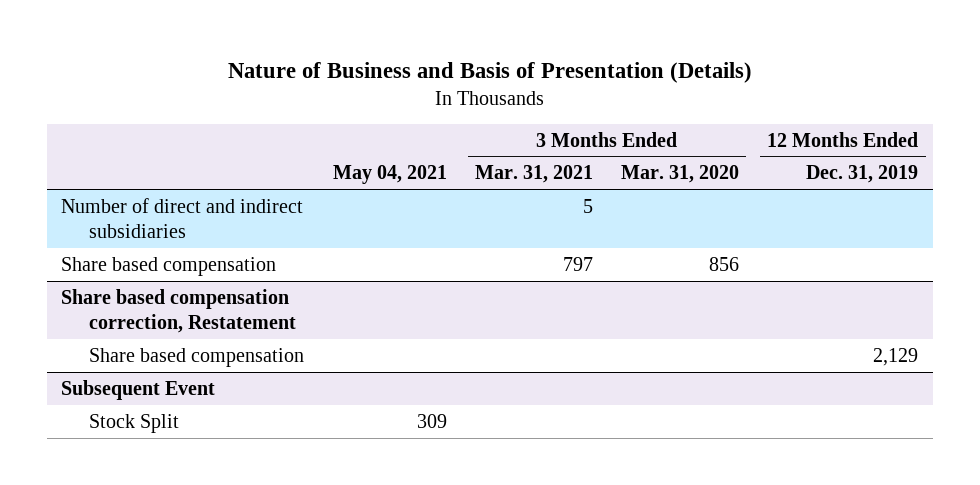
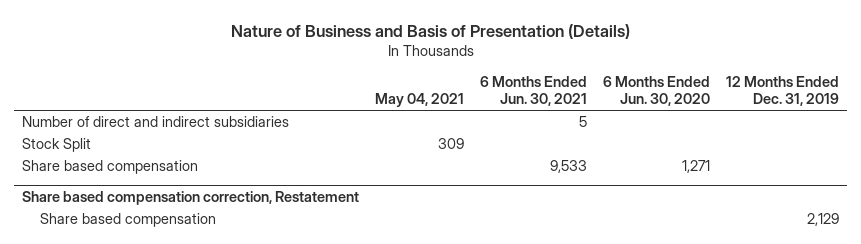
- | May 04, 2021 | 3 Months Ended Mar. 31, 2021 | 3 Months Ended Mar. 31, 2020 | 12 Months Ended Dec. 31, 2019
+ | May 04, 2021 | 6 Months Ended Jun. 30, 2021 | 6 Months Ended Jun. 30, 2020 | 12 Months Ended Dec. 31, 2019
+ Stock Split | 309 | | |
- Subsequent Event
- Stock Split | 309 | | |

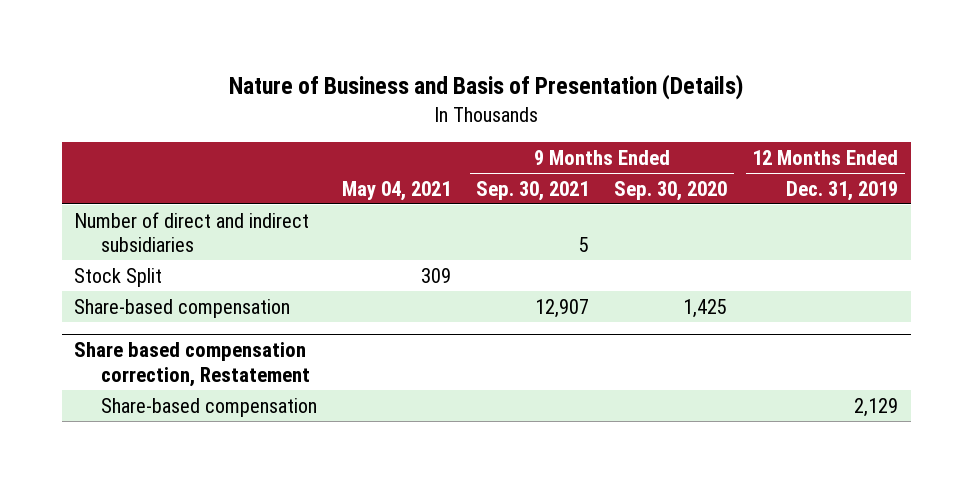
- | May 04, 2021 | 6 Months Ended Jun. 30, 2021 | 6 Months Ended Jun. 30, 2020 | 12 Months Ended Dec. 31, 2019
+ | May 04, 2021 | 9 Months Ended Sep. 30, 2021 | 9 Months Ended Sep. 30, 2020 | 12 Months Ended Dec. 31, 2019
- Share based compensation | | 9,533 | 1,271 |
+ Share-based compensation | | 12,907 | 1,425 |
@ Share based compensation correction, Restatement
- Share based compensation | | | | 2,129
+ Share-based compensation | | | | 2,129

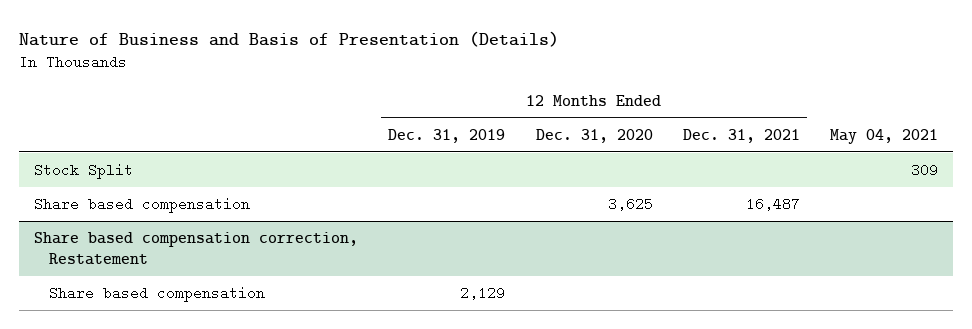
- | May 04, 2021 | 9 Months Ended Sep. 30, 2021 | 9 Months Ended Sep. 30, 2020 | 12 Months Ended Dec. 31, 2019
+ | 12 Months Ended Dec. 31, 2019 | 12 Months Ended Dec. 31, 2020 | 12 Months Ended Dec. 31, 2021 | May 04, 2021
- Number of direct and indirect subsidiaries | | 5 | |
- Share-based compensation | | 12,907 | 1,425 |
+ Share based compensation | | 3,625 | 16,487 |
@ Share based compensation correction, Restatement
- Share-based compensation | | | | 2,129
+ Share based compensation | 2,129 | | |

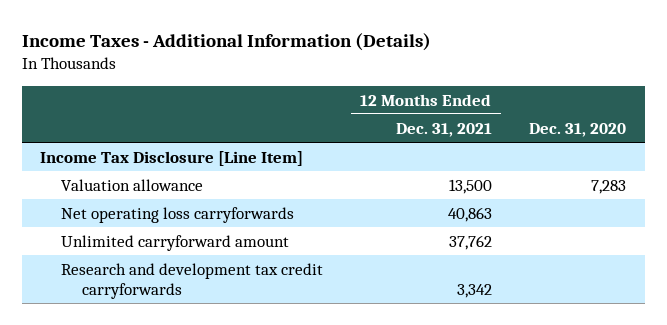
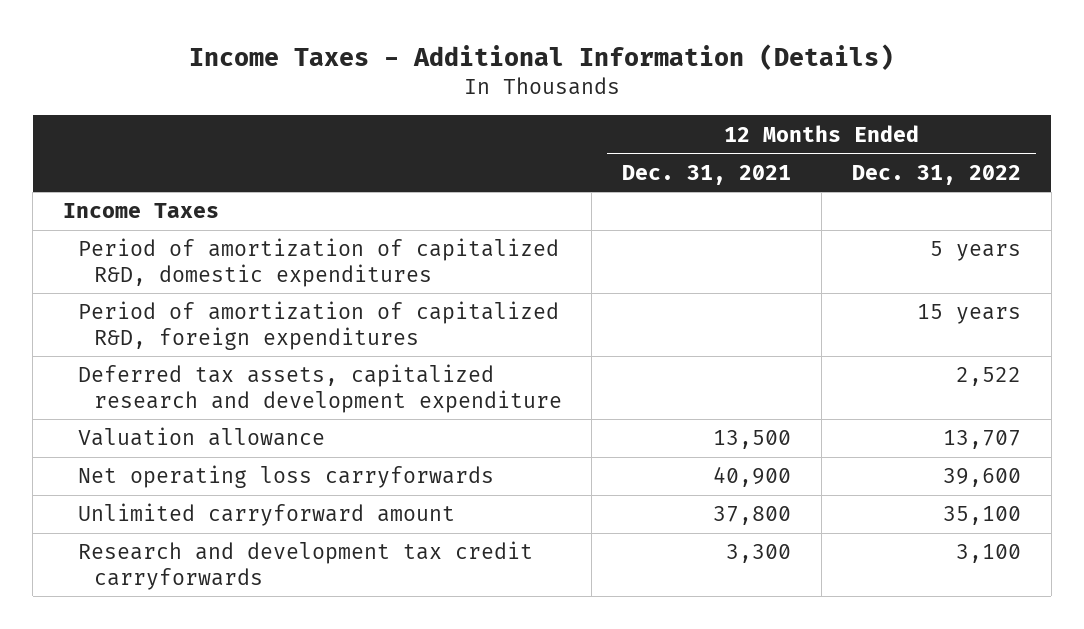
- | 12 Months Ended Dec. 31, 2021 | Dec. 31, 2020
+ | 12 Months Ended Dec. 31, 2021 | 12 Months Ended Dec. 31, 2022
- Income Tax Disclosure [Line Item]
+ Income Taxes
+ Period of amortization of capitalized R&D, domestic expenditures | | 5 years
+ Period of amortization of capitalized R&D, foreign expenditures | | 15 years
+ Deferred tax assets, capitalized research and development expenditure | | 2,522
- Net operating loss carryforwards | 40,863 |
- Unlimited carryforward amount | 37,762 |
- Research and development tax credit carryforwards | 3,342 |
+ Net operating loss carryforwards | 40,900 | 39,600
+ Unlimited carryforward amount | 37,800 | 35,100
+ Research and development tax credit carryforwards | 3,300 | 3,100

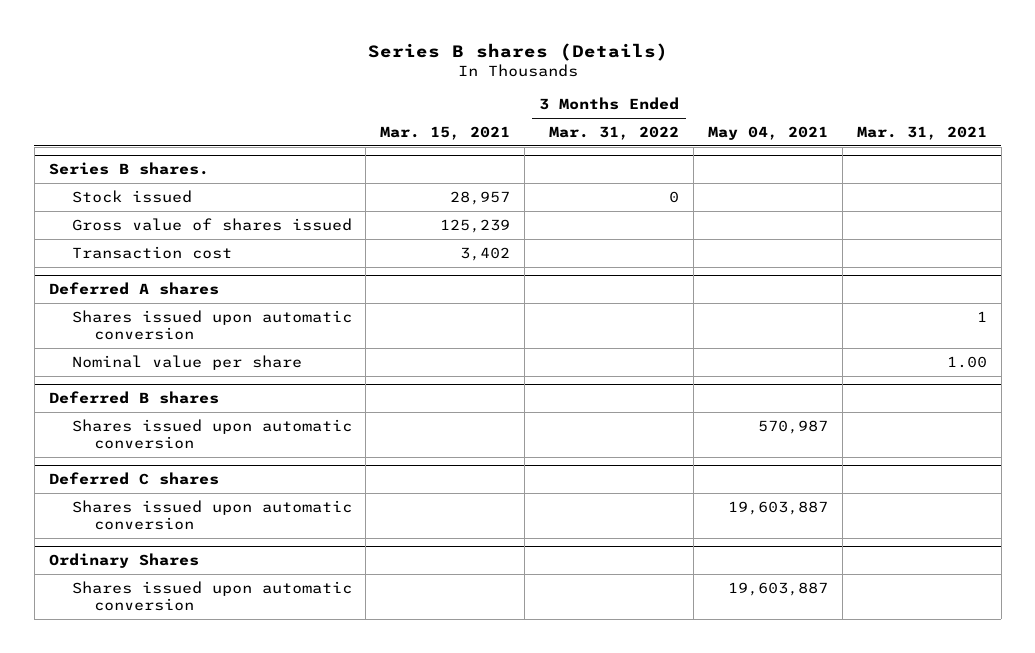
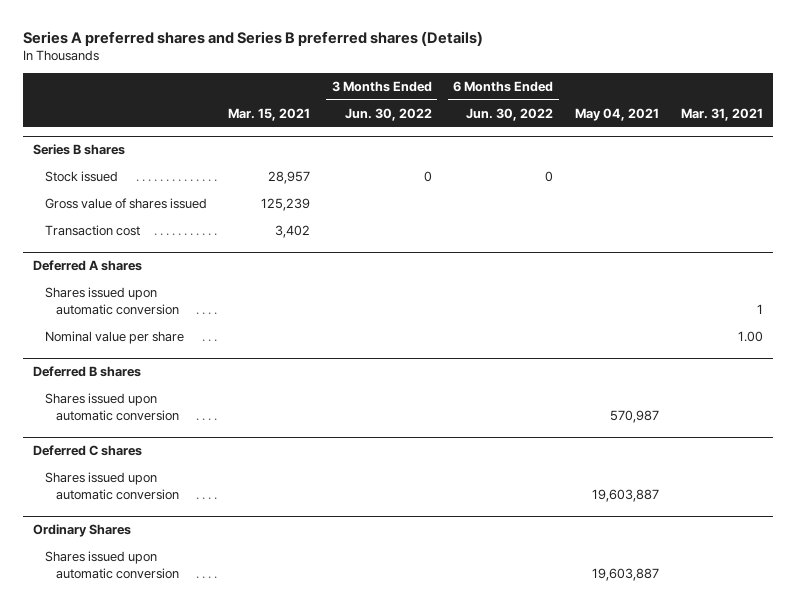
- Series B shares (Details)
+ Series A preferred shares and Series B preferred shares (Details)
- | Mar. 15, 2021 | 3 Months Ended Mar. 31, 2022 | May 04, 2021 | Mar. 31, 2021
+ | Mar. 15, 2021 | 3 Months Ended Jun. 30, 2022 | 6 Months Ended Jun. 30, 2022 | May 04, 2021 | Mar. 31, 2021
- Series B shares.
+ Series B shares

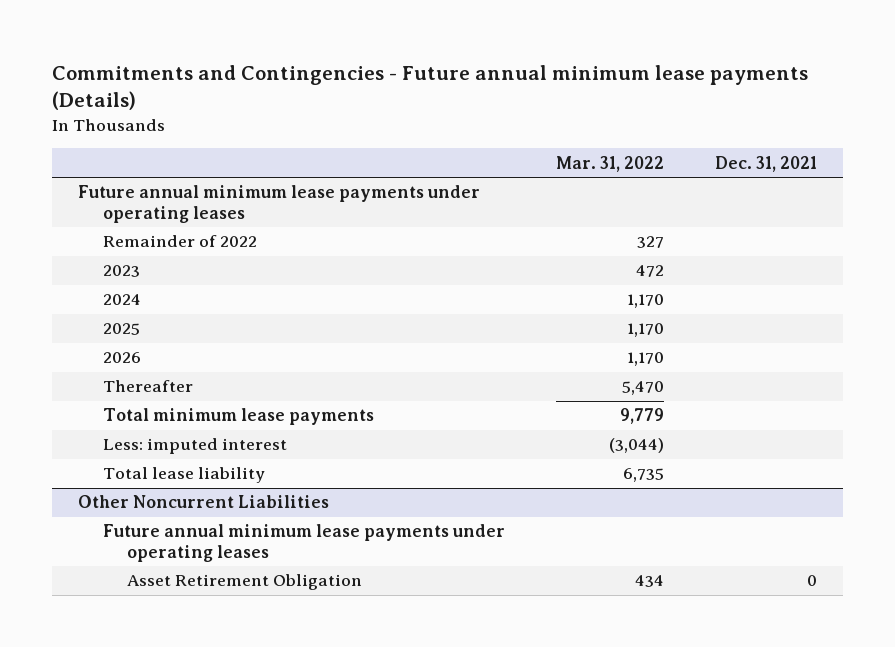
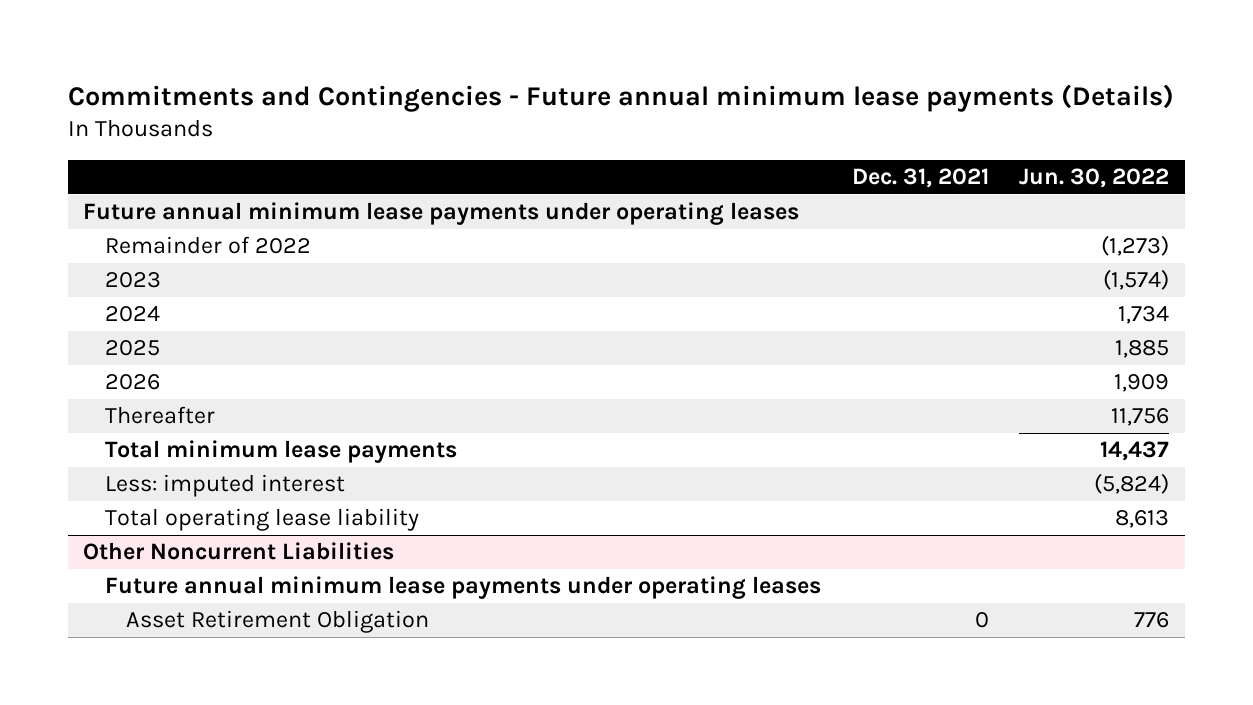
- | Mar. 31, 2022 | Dec. 31, 2021
+ | Dec. 31, 2021 | Jun. 30, 2022
- Total lease liability | 6,735 |
+ Total operating lease liability | | 8,613

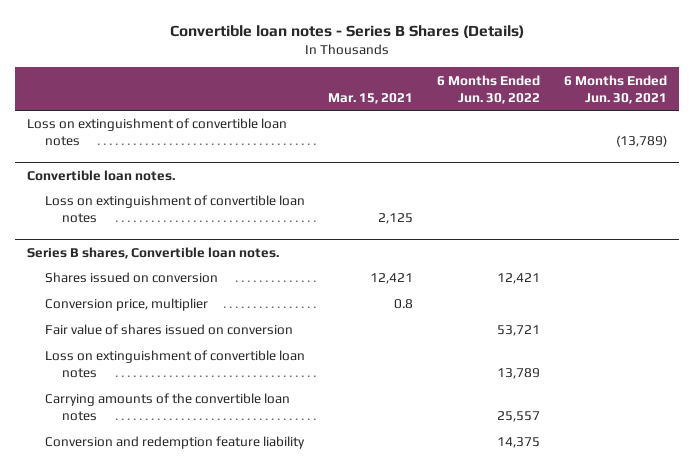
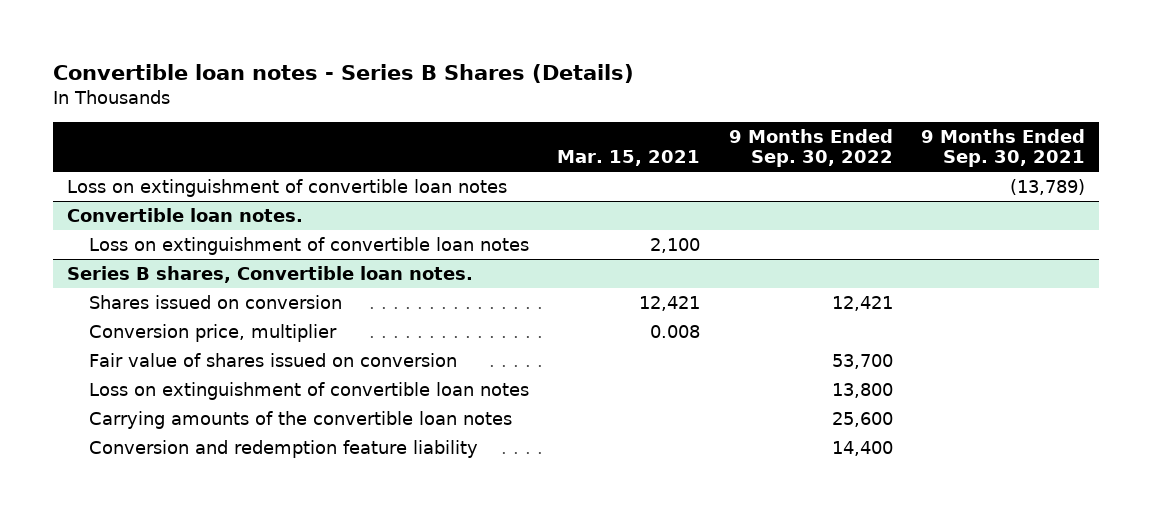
- | Mar. 15, 2021 | 6 Months Ended Jun. 30, 2022 | 6 Months Ended Jun. 30, 2021
+ | Mar. 15, 2021 | 9 Months Ended Sep. 30, 2022 | 9 Months Ended Sep. 30, 2021
@ Convertible loan notes.
- Loss on extinguishment of convertible loan notes | 2,125 | |
+ Loss on extinguishment of convertible loan notes | 2,100 | |
@ Series B shares, Convertible loan notes.
- Conversion price, multiplier | 0.8 | |
+ Conversion price, multiplier | 0.008 | |

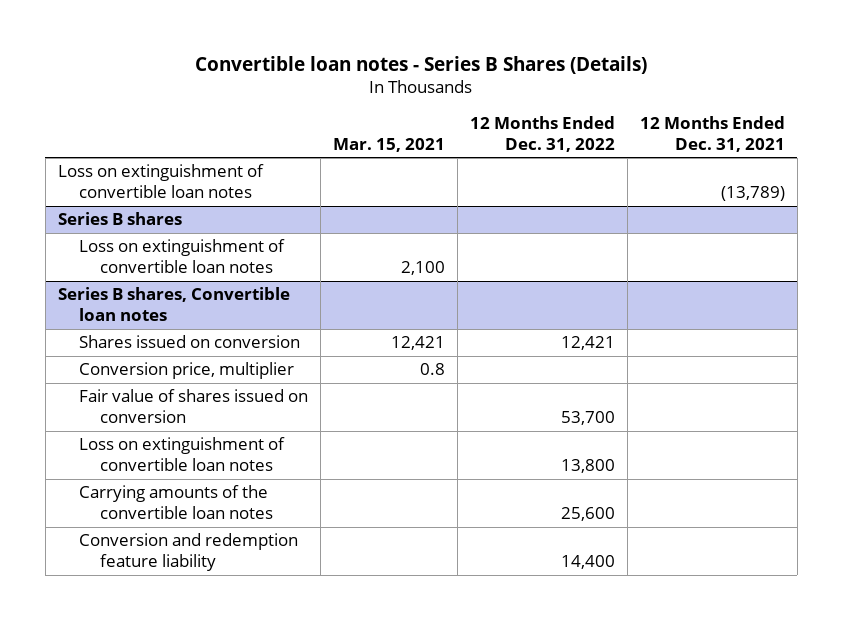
- | Mar. 15, 2021 | 9 Months Ended Sep. 30, 2022 | 9 Months Ended Sep. 30, 2021
+ | Mar. 15, 2021 | 12 Months Ended Dec. 31, 2022 | 12 Months Ended Dec. 31, 2021
- Convertible loan notes.
+ Series B shares
- Series B shares, Convertible loan notes.
+ Series B shares, Convertible loan notes
- Conversion price, multiplier | 0.008 | |
+ Conversion price, multiplier | 0.8 | |

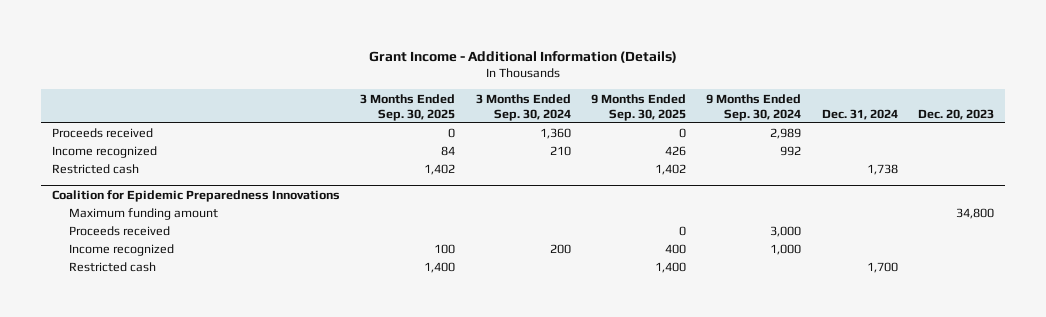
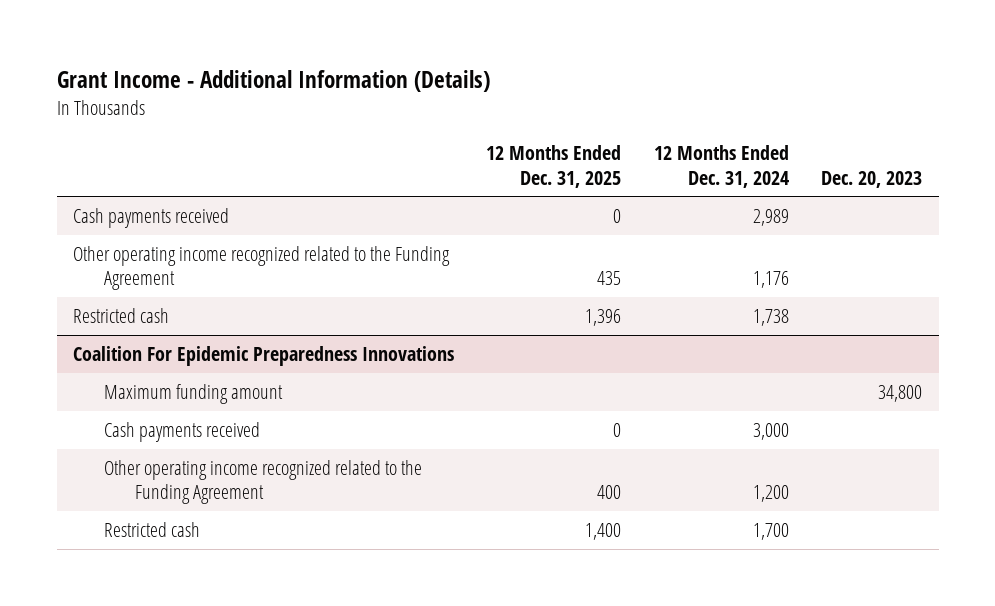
- | 3 Months Ended Sep. 30, 2025 | 3 Months Ended Sep. 30, 2024 | 9 Months Ended Sep. 30, 2025 | 9 Months Ended Sep. 30, 2024 | Dec. 31, 2024 | Dec. 20, 2023
+ | 12 Months Ended Dec. 31, 2025 | 12 Months Ended Dec. 31, 2024 | Dec. 20, 2023
- Proceeds received | 0 | 1,360 | 0 | 2,989 | |
- Income recognized | 84 | 210 | 426 | 992 | |
+ Cash payments received | 0 | 2,989 |
+ Other operating income recognized related to the Funding Agreement | 435 | 1,176 |
- Coalition for Epidemic Preparedness Innovations
+ Coalition For Epidemic Preparedness Innovations
- Proceeds received | | | 0 | 3,000 | |
- Income recognized | 100 | 200 | 400 | 1,000 | |
+ Cash payments received | 0 | 3,000 |
+ Other operating income recognized related to the Funding Agreement | 400 | 1,200 |

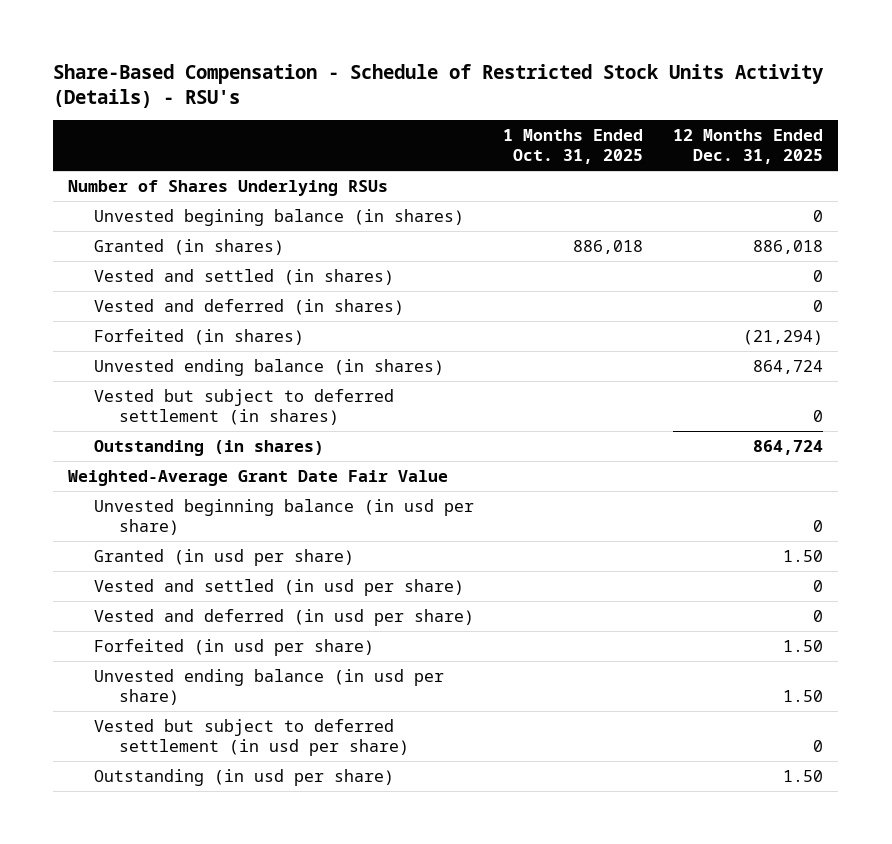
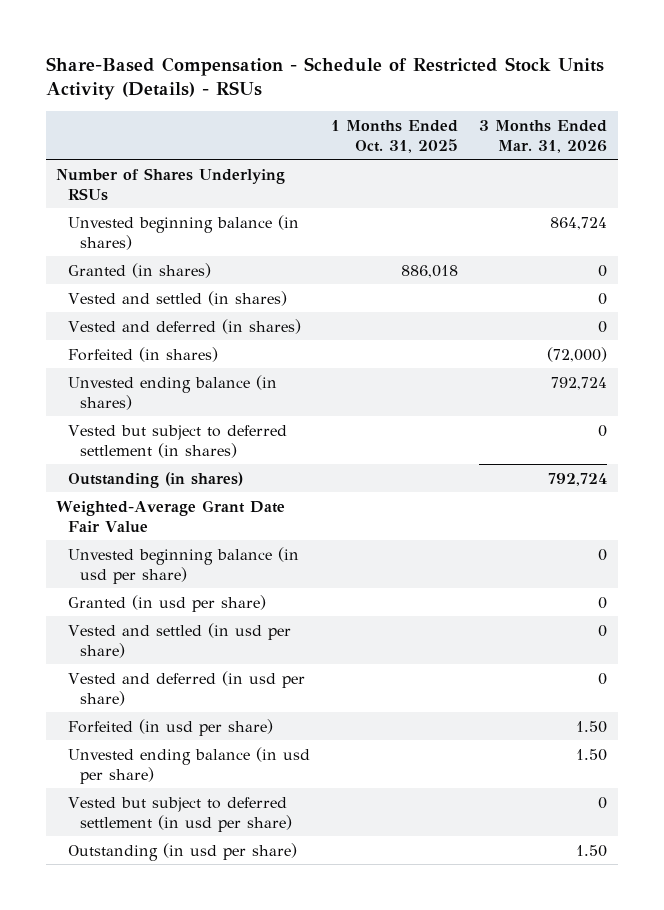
- Share-Based Compensation - Schedule of Restricted Stock Units Activity (Details) - RSU's
+ Share-Based Compensation - Schedule of Restricted Stock Units Activity (Details) - RSUs
- | 1 Months Ended Oct. 31, 2025 | 12 Months Ended Dec. 31, 2025
+ | 1 Months Ended Oct. 31, 2025 | 3 Months Ended Mar. 31, 2026
- Unvested begining balance (in shares) | | 0
+ Unvested beginning balance (in shares) | | 864,724

